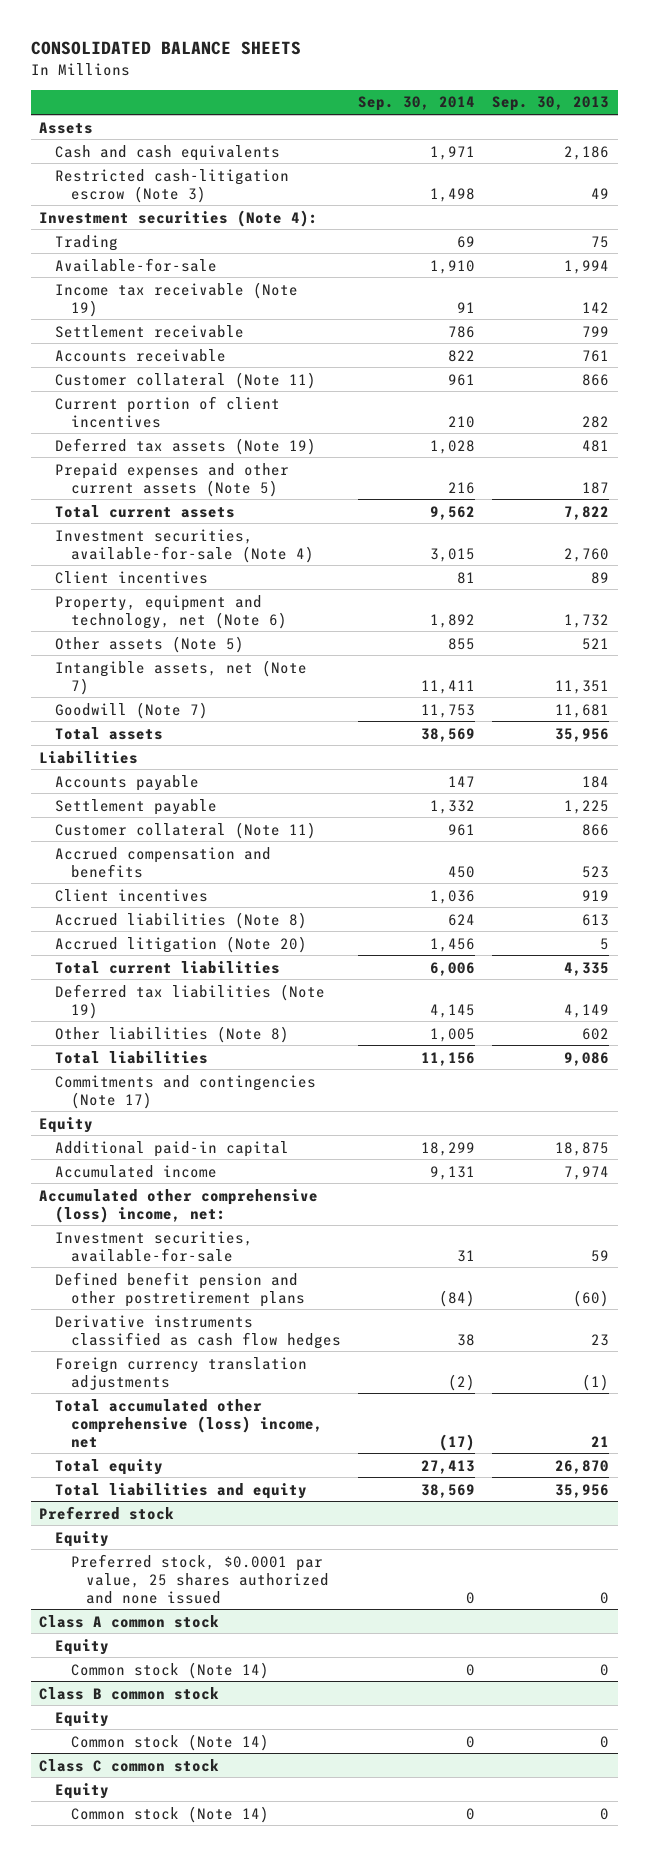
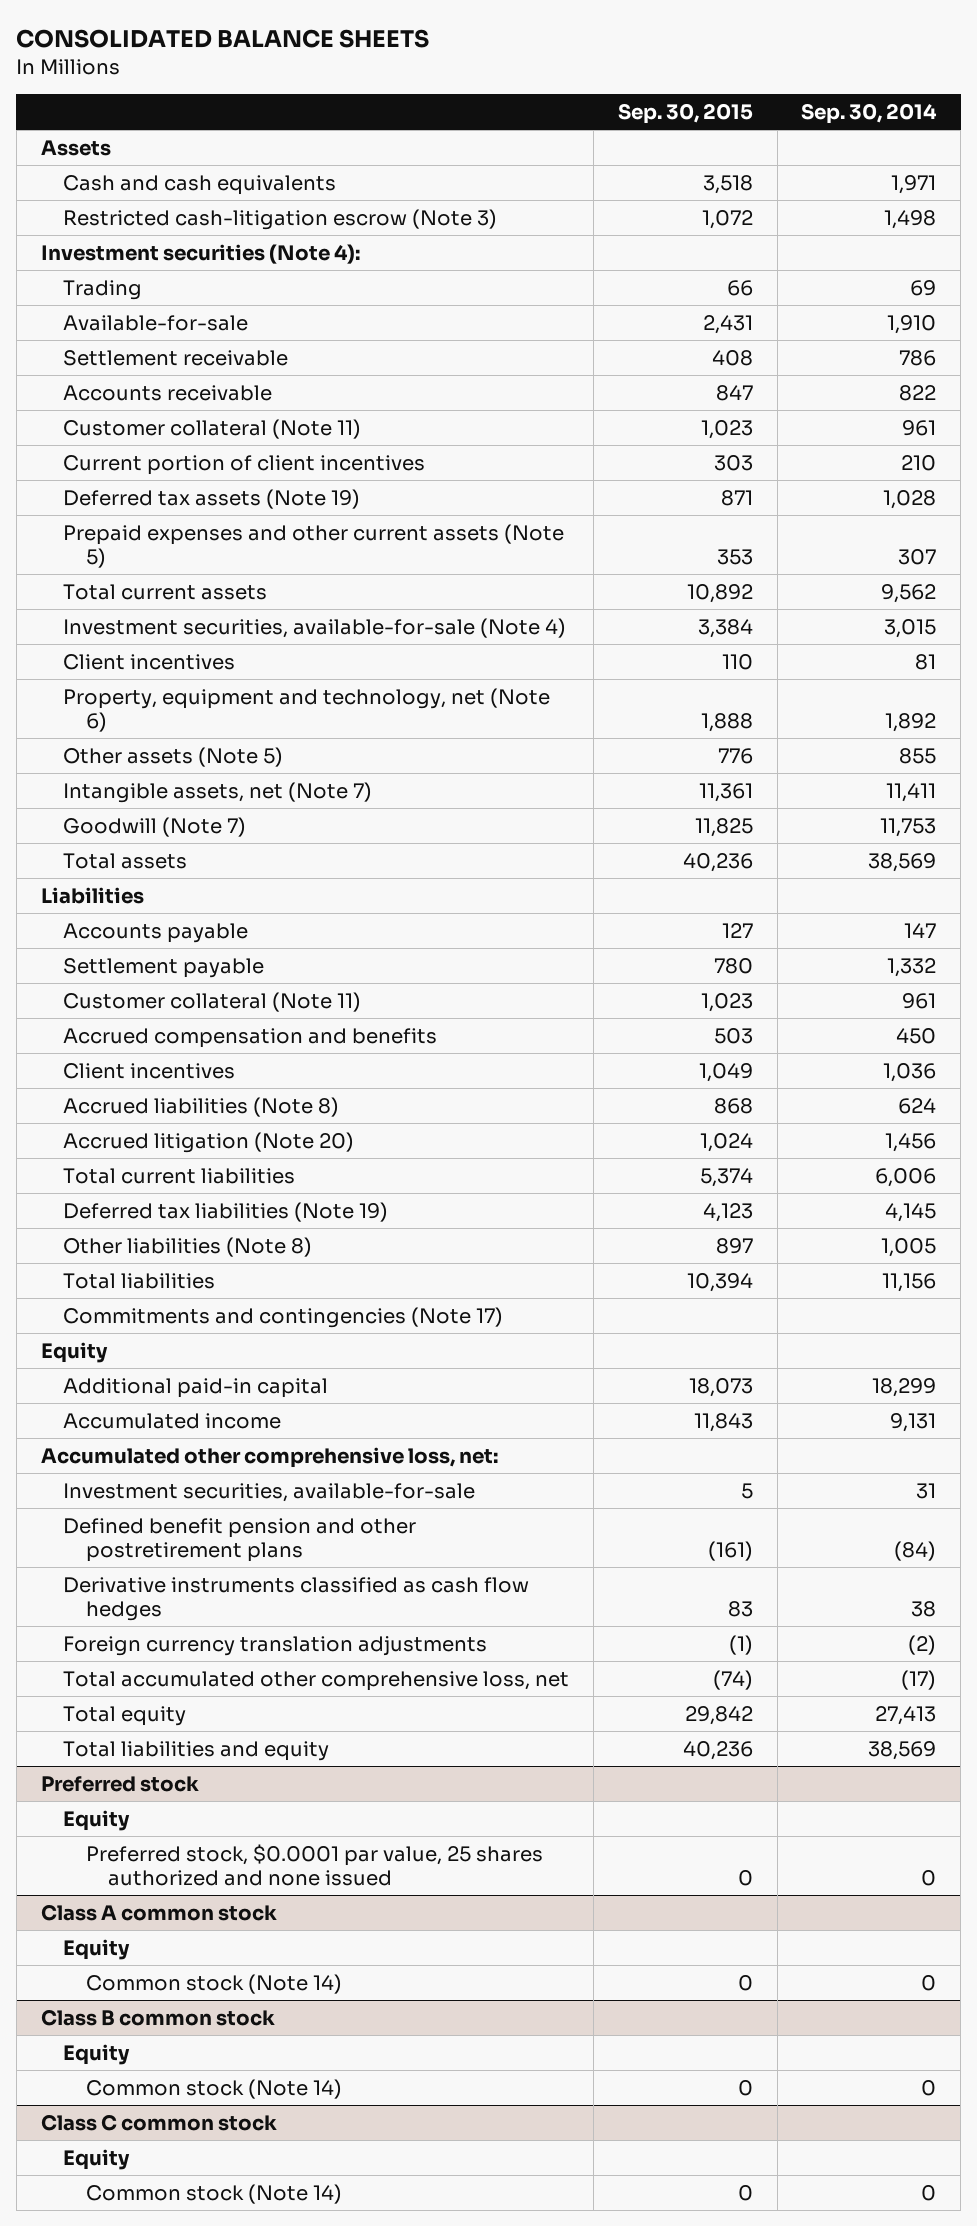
- | Sep. 30, 2014 | Sep. 30, 2013
+ | Sep. 30, 2015 | Sep. 30, 2014
- Income tax receivable (Note 19) | 91 | 142
- Prepaid expenses and other current assets (Note 5) | 216 | 187
+ Prepaid expenses and other current assets (Note 5) | 353 | 307
- Accumulated other comprehensive (loss) income, net:
+ Accumulated other comprehensive loss, net:
- Total accumulated other comprehensive (loss) income, net | (17) | 21
+ Total accumulated other comprehensive loss, net | (74) | (17)

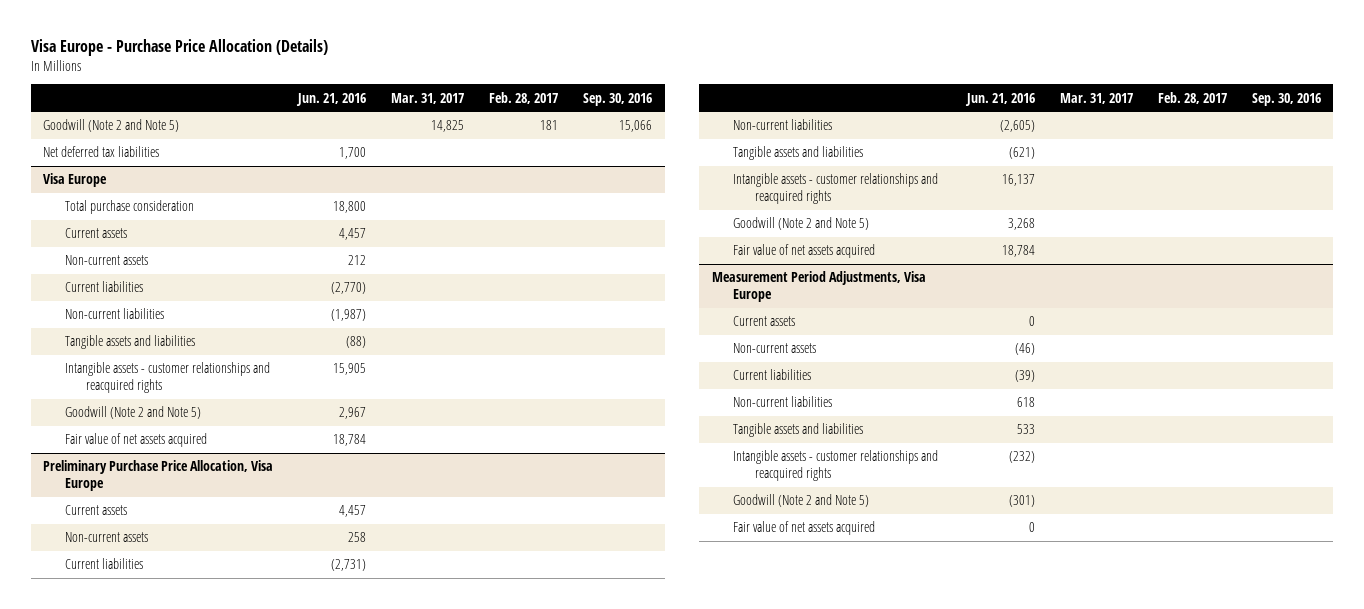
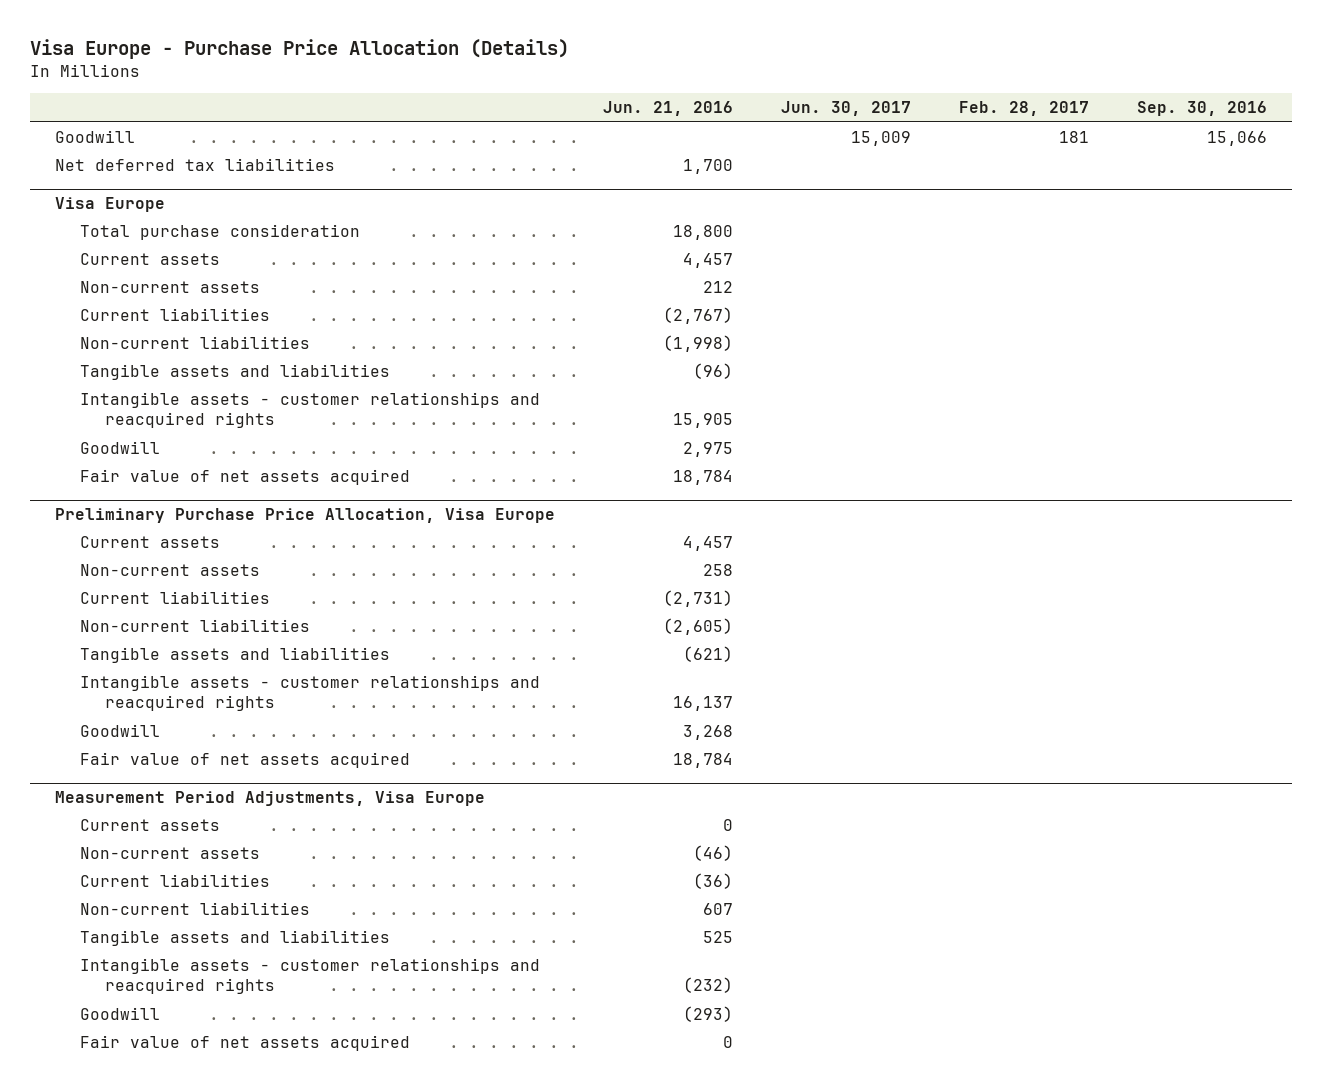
- | Jun. 21, 2016 | Mar. 31, 2017 | Feb. 28, 2017 | Sep. 30, 2016
+ | Jun. 21, 2016 | Jun. 30, 2017 | Feb. 28, 2017 | Sep. 30, 2016
- Goodwill (Note 2 and Note 5) | | 14,825 | 181 | 15,066
+ Goodwill | | 15,009 | 181 | 15,066
@ Visa Europe
- Current liabilities | (2,770) | | |
- Non-current liabilities | (1,987) | | |
- Tangible assets and liabilities | (88) | | |
+ Current liabilities | (2,767) | | |
+ Non-current liabilities | (1,998) | | |
+ Tangible assets and liabilities | (96) | | |
- Goodwill (Note 2 and Note 5) | 2,967 | | |
+ Goodwill | 2,975 | | |
@ Preliminary Purchase Price Allocation, Visa Europe
- Goodwill (Note 2 and Note 5) | 3,268 | | |
+ Goodwill | 3,268 | | |
@ Measurement Period Adjustments, Visa Europe
- Current liabilities | (39) | | |
- Non-current liabilities | 618 | | |
- Tangible assets and liabilities | 533 | | |
+ Current liabilities | (36) | | |
+ Non-current liabilities | 607 | | |
+ Tangible assets and liabilities | 525 | | |
- Goodwill (Note 2 and Note 5) | (301) | | |
+ Goodwill | (293) | | |

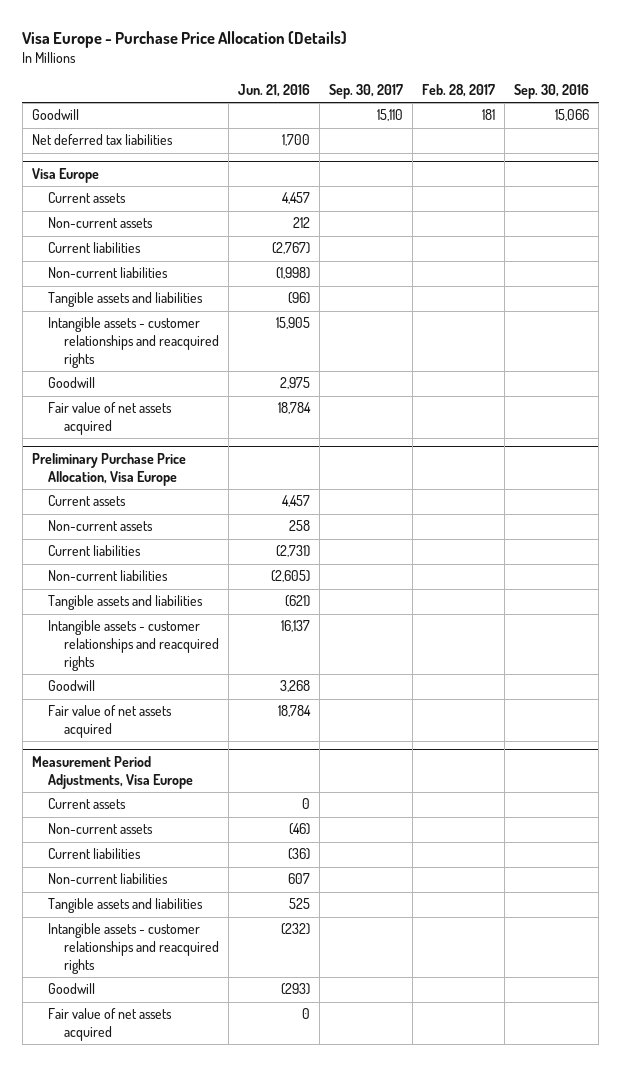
- | Jun. 21, 2016 | Jun. 30, 2017 | Feb. 28, 2017 | Sep. 30, 2016
+ | Jun. 21, 2016 | Sep. 30, 2017 | Feb. 28, 2017 | Sep. 30, 2016
@ Visa Europe
- Total purchase consideration | 18,800 | | |

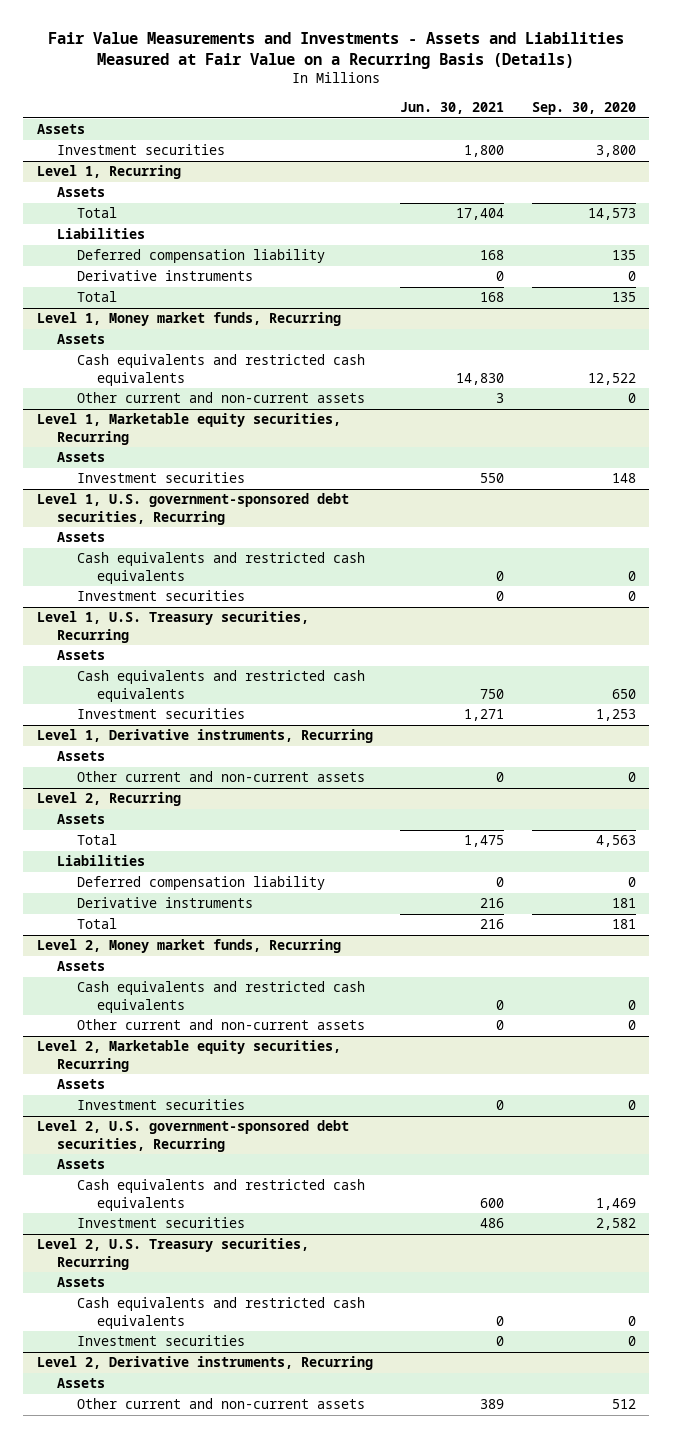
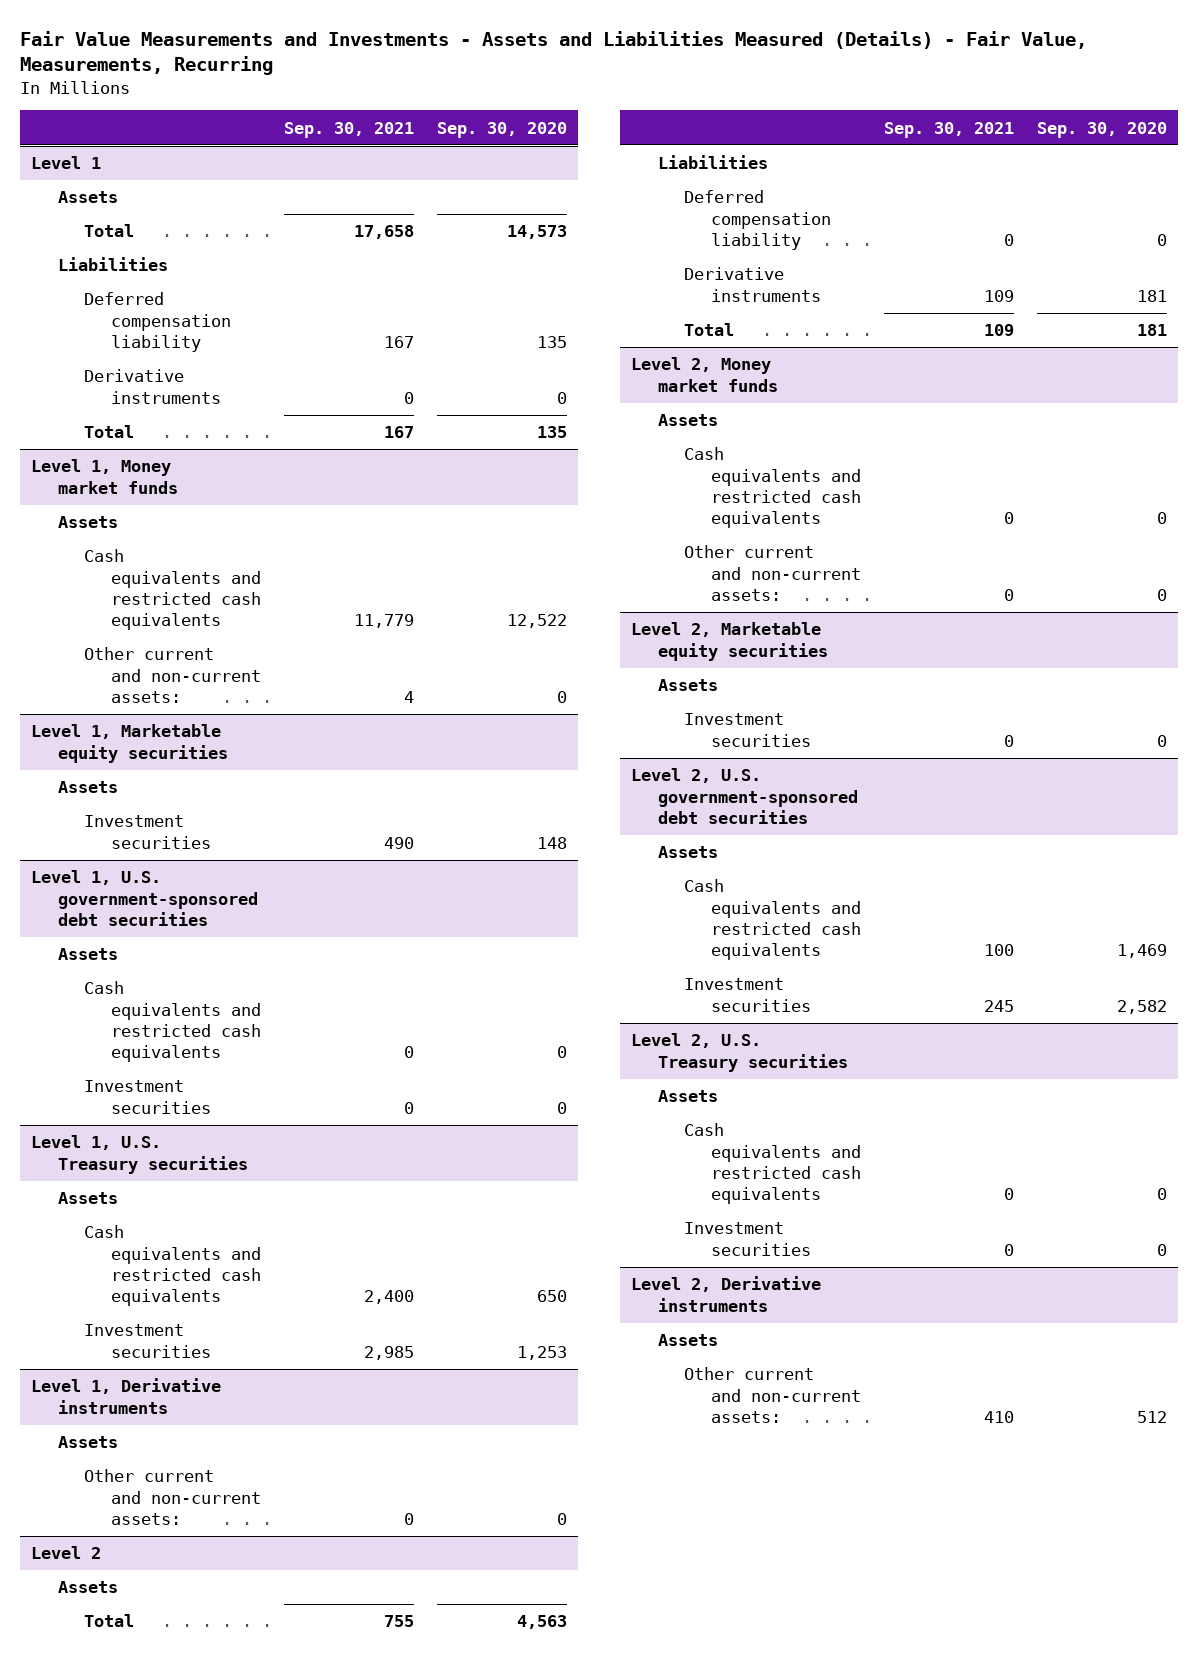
- Fair Value Measurements and Investments - Assets and Liabilities Measured at Fair Value on a Recurring Basis (Details)
+ Fair Value Measurements and Investments - Assets and Liabilities Measured (Details) - Fair Value, Measurements, Recurring
- | Jun. 30, 2021 | Sep. 30, 2020
+ | Sep. 30, 2021 | Sep. 30, 2020
- Assets
- Investment securities | 1,800 | 3,800
- Level 1, Recurring
+ Level 1
- Level 1, Money market funds, Recurring
+ Level 1, Money market funds
- Other current and non-current assets | 3 | 0
- Level 1, Marketable equity securities, Recurring
+ Other current and non-current assets: | 4 | 0
+ Level 1, Marketable equity securities
- Level 1, U.S. government-sponsored debt securities, Recurring
+ Level 1, U.S. government-sponsored debt securities
- Level 1, U.S. Treasury securities, Recurring
+ Level 1, U.S. Treasury securities
- Level 1, Derivative instruments, Recurring
+ Level 1, Derivative instruments
- Other current and non-current assets | 0 | 0
- Level 2, Recurring
+ Other current and non-current assets: | 0 | 0
+ Level 2
- Level 2, Money market funds, Recurring
+ Level 2, Money market funds
- Other current and non-current assets | 0 | 0
- Level 2, Marketable equity securities, Recurring
+ Other current and non-current assets: | 0 | 0
+ Level 2, Marketable equity securities
- Level 2, U.S. government-sponsored debt securities, Recurring
+ Level 2, U.S. government-sponsored debt securities
- Level 2, U.S. Treasury securities, Recurring
+ Level 2, U.S. Treasury securities
- Level 2, Derivative instruments, Recurring
+ Level 2, Derivative instruments
- Other current and non-current assets | 389 | 512
+ Other current and non-current assets: | 410 | 512

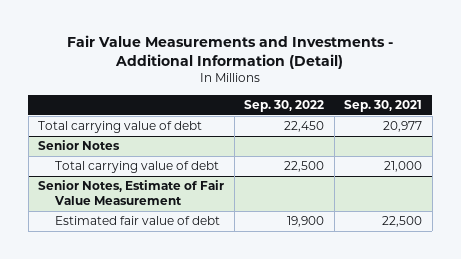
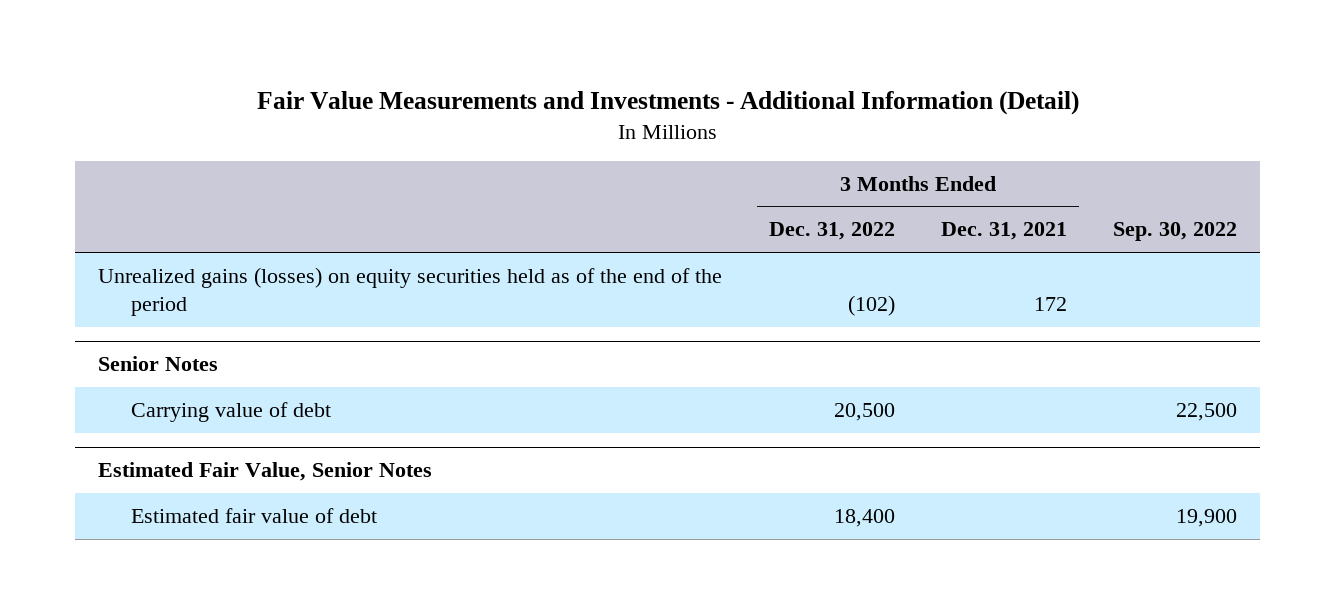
- | Sep. 30, 2022 | Sep. 30, 2021
+ | 3 Months Ended Dec. 31, 2022 | 3 Months Ended Dec. 31, 2021 | Sep. 30, 2022
- Total carrying value of debt | 22,450 | 20,977
+ Unrealized gains (losses) on equity securities held as of the end of the period | (102) | 172 |
@ Senior Notes
- Total carrying value of debt | 22,500 | 21,000
- Senior Notes, Estimate of Fair Value Measurement
@ Senior Notes
+ Carrying value of debt | 20,500 | | 22,500
+ Estimated Fair Value, Senior Notes

